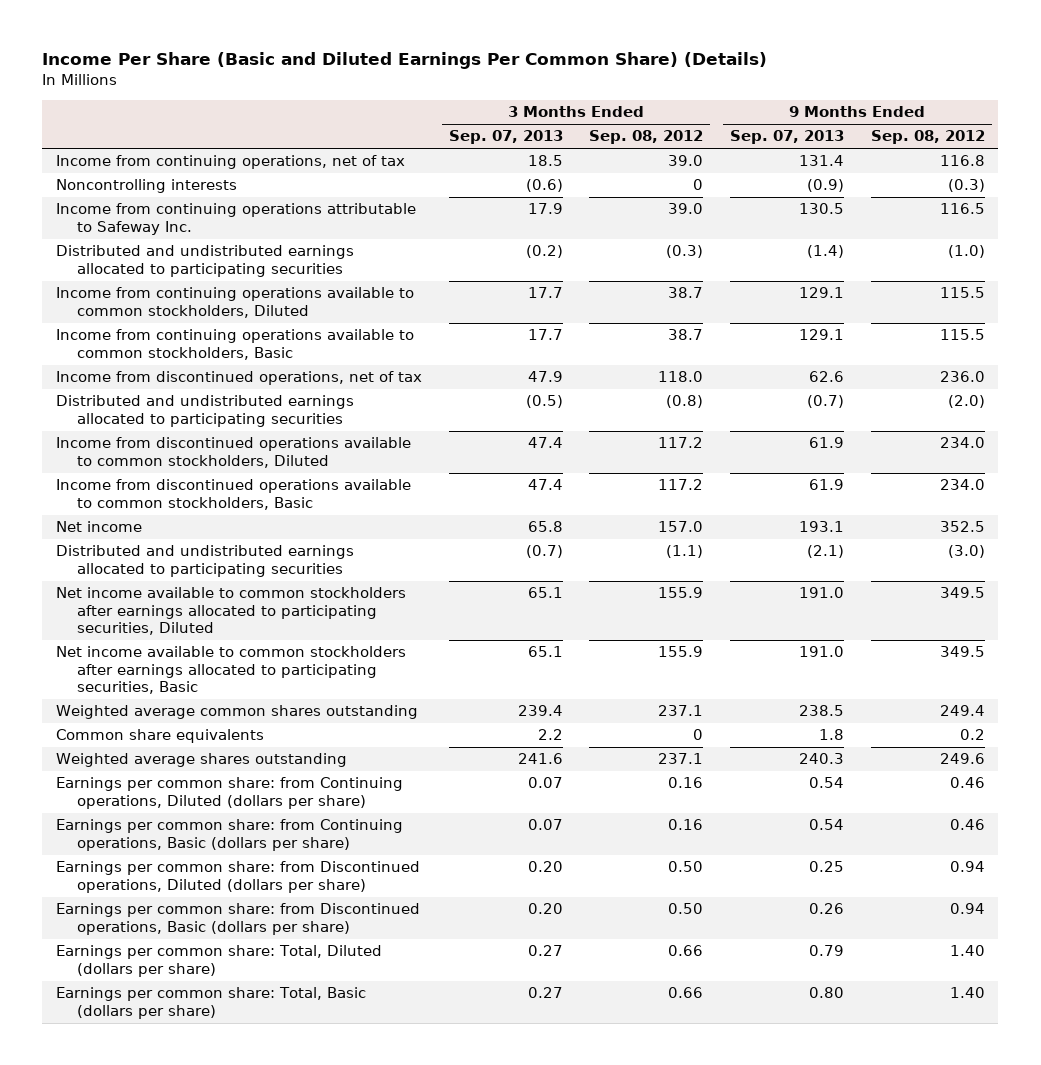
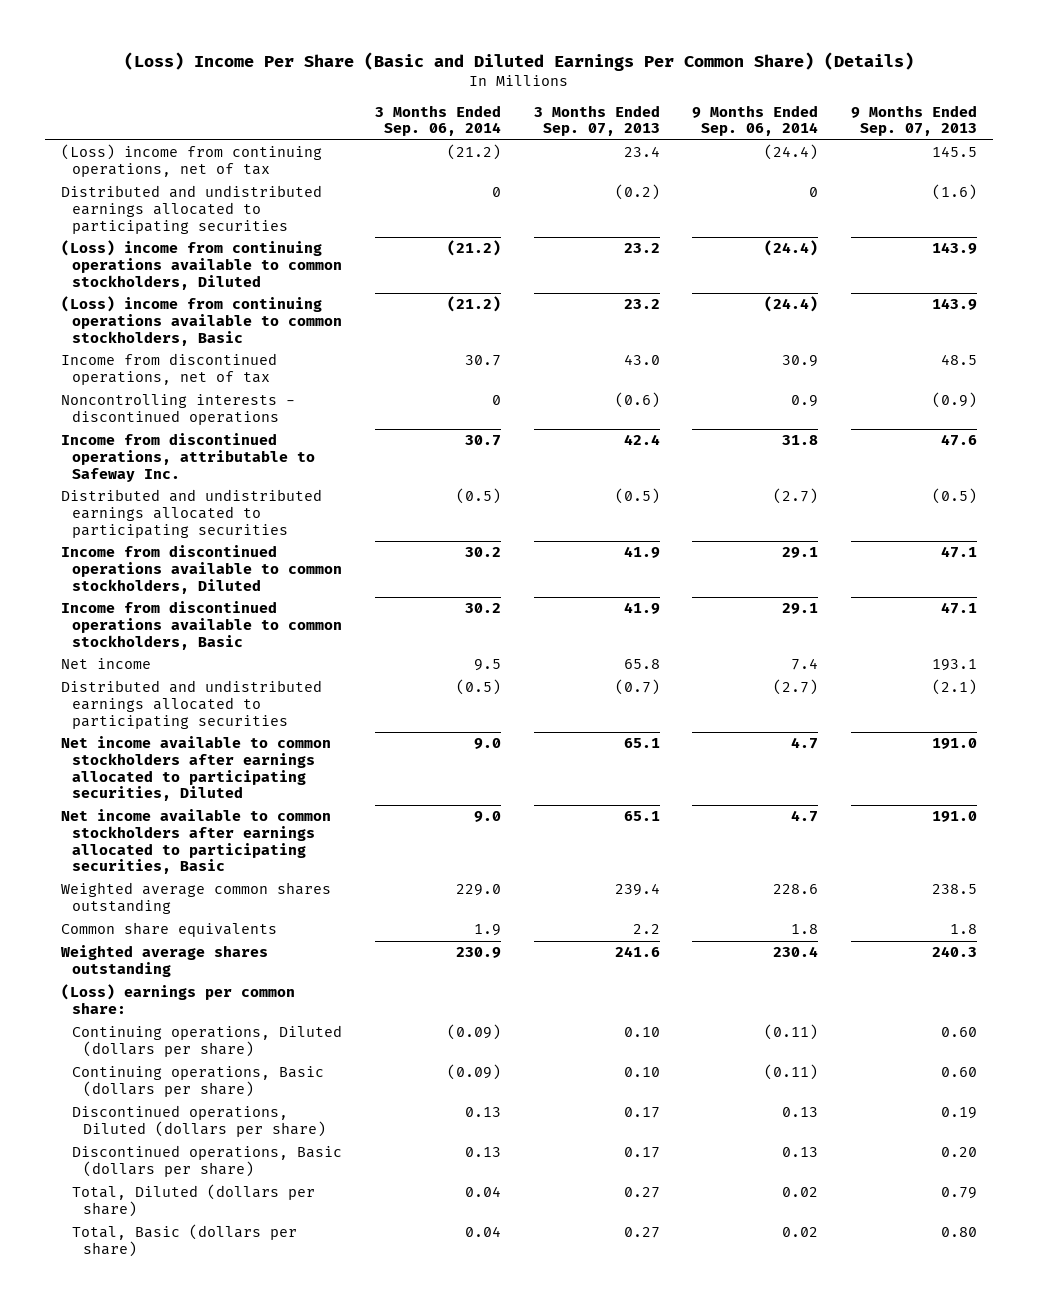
- Income Per Share (Basic and Diluted Earnings Per Common Share) (Details)
+ (Loss) Income Per Share (Basic and Diluted Earnings Per Common Share) (Details)
- | 3 Months Ended Sep. 07, 2013 | 3 Months Ended Sep. 08, 2012 | 9 Months Ended Sep. 07, 2013 | 9 Months Ended Sep. 08, 2012
+ | 3 Months Ended Sep. 06, 2014 | 3 Months Ended Sep. 07, 2013 | 9 Months Ended Sep. 06, 2014 | 9 Months Ended Sep. 07, 2013
- Income from continuing operations, net of tax | 18.5 | 39.0 | 131.4 | 116.8
- Noncontrolling interests | (0.6) | 0 | (0.9) | (0.3)
- Income from continuing operations attributable to Safeway Inc. | 17.9 | 39.0 | 130.5 | 116.5
- Distributed and undistributed earnings allocated to participating securities | (0.2) | (0.3) | (1.4) | (1.0)
- Income from continuing operations available to common stockholders, Diluted | 17.7 | 38.7 | 129.1 | 115.5
- Income from continuing operations available to common stockholders, Basic | 17.7 | 38.7 | 129.1 | 115.5
- Income from discontinued operations, net of tax | 47.9 | 118.0 | 62.6 | 236.0
- Distributed and undistributed earnings allocated to participating securities | (0.5) | (0.8) | (0.7) | (2.0)
- Income from discontinued operations available to common stockholders, Diluted | 47.4 | 117.2 | 61.9 | 234.0
- Income from discontinued operations available to common stockholders, Basic | 47.4 | 117.2 | 61.9 | 234.0
+ (Loss) income from continuing operations, net of tax | (21.2) | 23.4 | (24.4) | 145.5
+ Distributed and undistributed earnings allocated to participating securities | 0 | (0.2) | 0 | (1.6)
+ (Loss) income from continuing operations available to common stockholders, Diluted | (21.2) | 23.2 | (24.4) | 143.9
+ (Loss) income from continuing operations available to common stockholders, Basic | (21.2) | 23.2 | (24.4) | 143.9
+ Income from discontinued operations, net of tax | 30.7 | 43.0 | 30.9 | 48.5
+ Noncontrolling interests - discontinued operations | 0 | (0.6) | 0.9 | (0.9)
+ Income from discontinued operations, attributable to Safeway Inc. | 30.7 | 42.4 | 31.8 | 47.6
+ Distributed and undistributed earnings allocated to participating securities | (0.5) | (0.5) | (2.7) | (0.5)
+ Income from discontinued operations available to common stockholders, Diluted | 30.2 | 41.9 | 29.1 | 47.1
+ Income from discontinued operations available to common stockholders, Basic | 30.2 | 41.9 | 29.1 | 47.1
- Earnings per common share: from Continuing operations, Diluted (dollars per share) | 0.07 | 0.16 | 0.54 | 0.46
- Earnings per common share: from Continuing operations, Basic (dollars per share) | 0.07 | 0.16 | 0.54 | 0.46
- Earnings per common share: from Discontinued operations, Diluted (dollars per share) | 0.20 | 0.50 | 0.25 | 0.94
- Earnings per common share: from Discontinued operations, Basic (dollars per share) | 0.20 | 0.50 | 0.26 | 0.94
- Earnings per common share: Total, Diluted (dollars per share) | 0.27 | 0.66 | 0.79 | 1.40
- Earnings per common share: Total, Basic (dollars per share) | 0.27 | 0.66 | 0.80 | 1.40
+ (Loss) earnings per common share:
+ Continuing operations, Diluted (dollars per share) | (0.09) | 0.10 | (0.11) | 0.60
+ Continuing operations, Basic (dollars per share) | (0.09) | 0.10 | (0.11) | 0.60
+ Discontinued operations, Diluted (dollars per share) | 0.13 | 0.17 | 0.13 | 0.19
+ Discontinued operations, Basic (dollars per share) | 0.13 | 0.17 | 0.13 | 0.20
+ Total, Diluted (dollars per share) | 0.04 | 0.27 | 0.02 | 0.79
+ Total, Basic (dollars per share) | 0.04 | 0.27 | 0.02 | 0.80

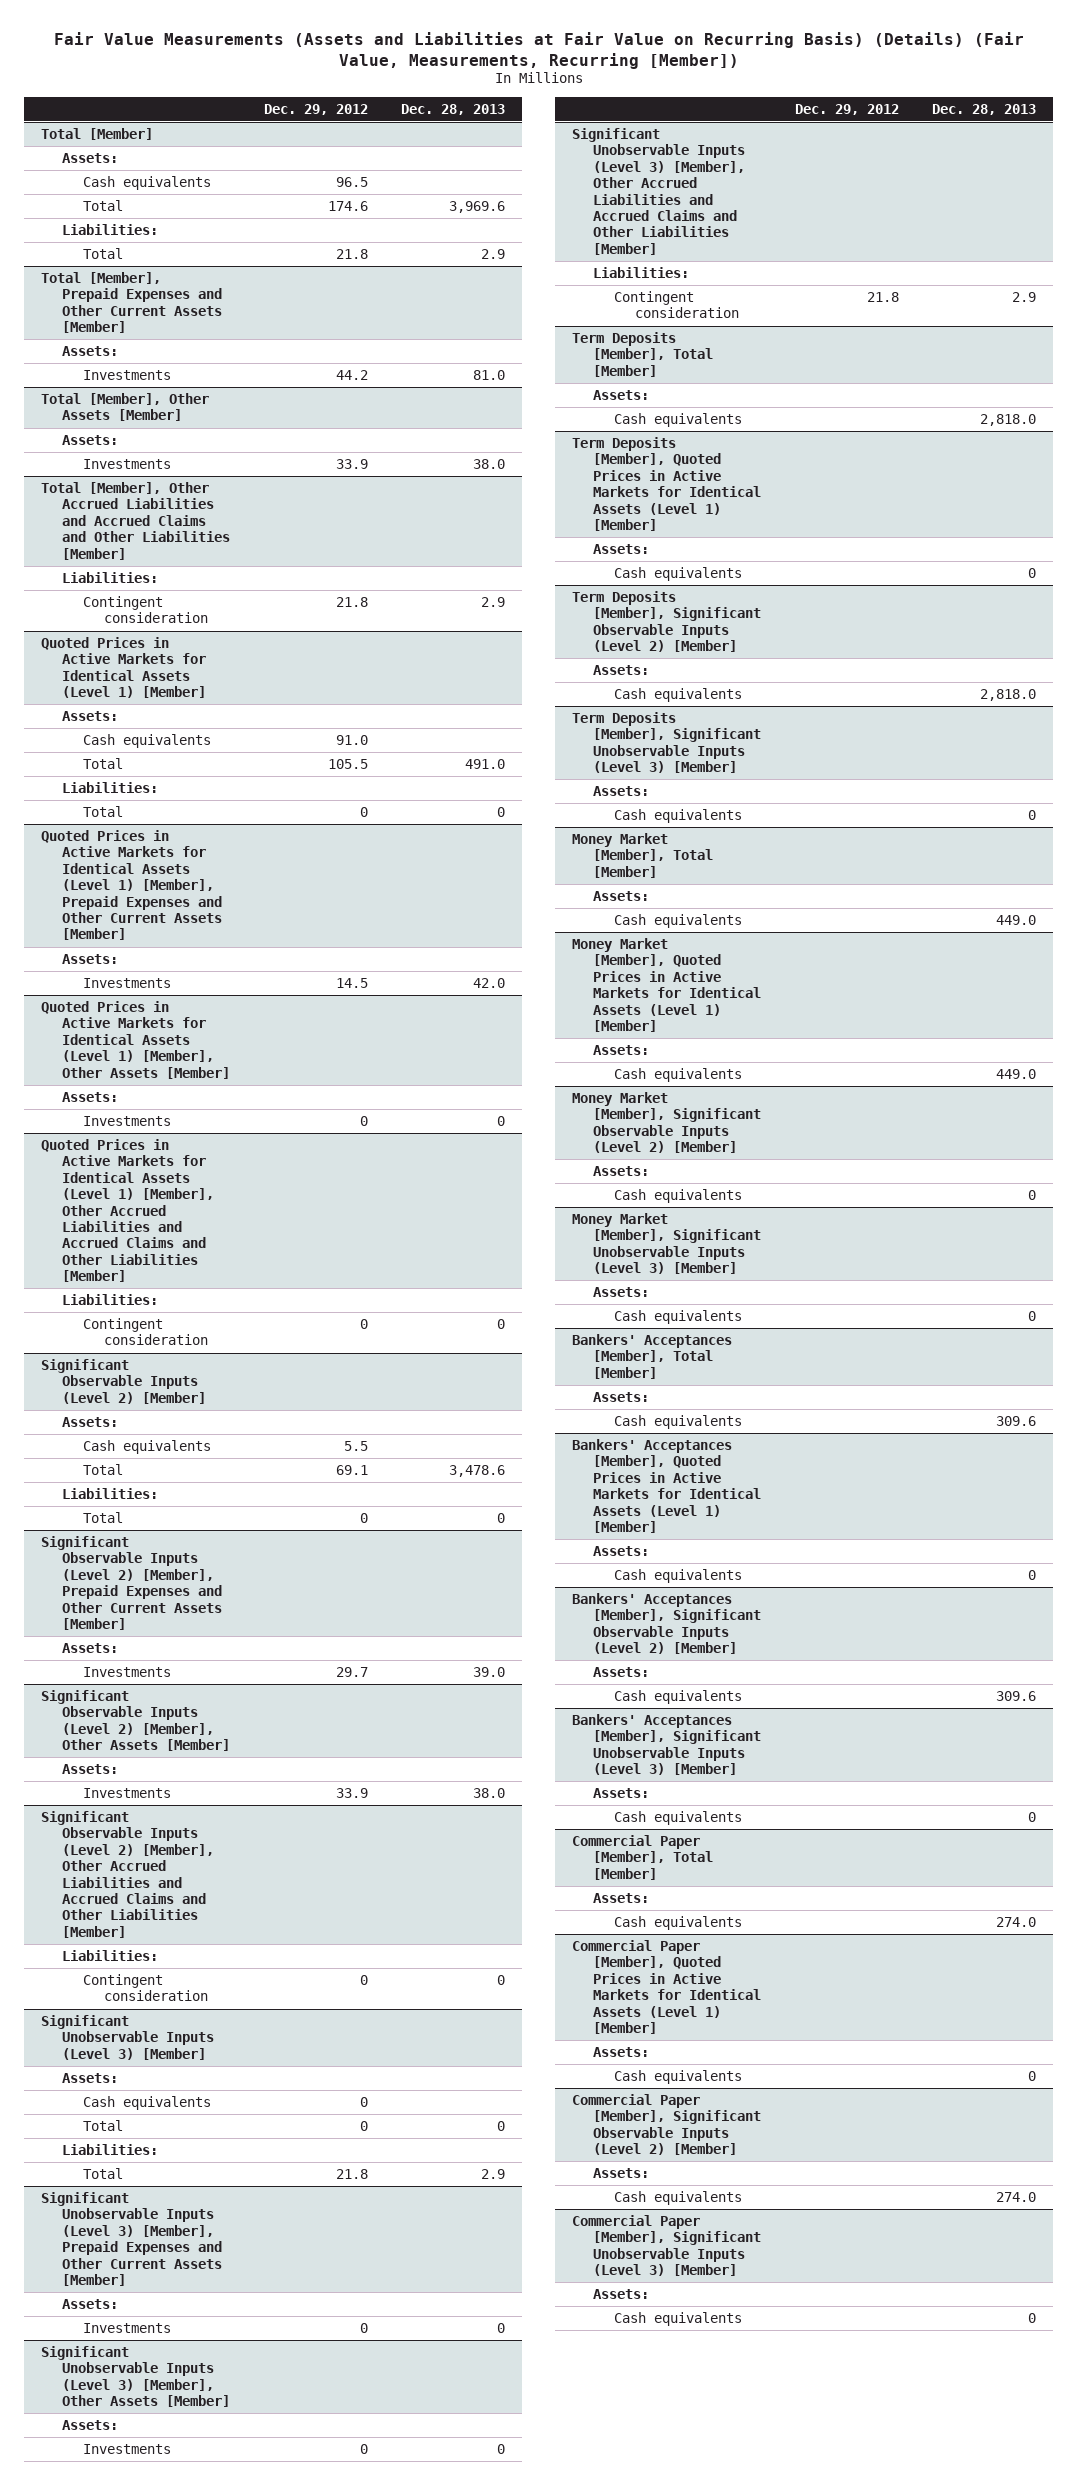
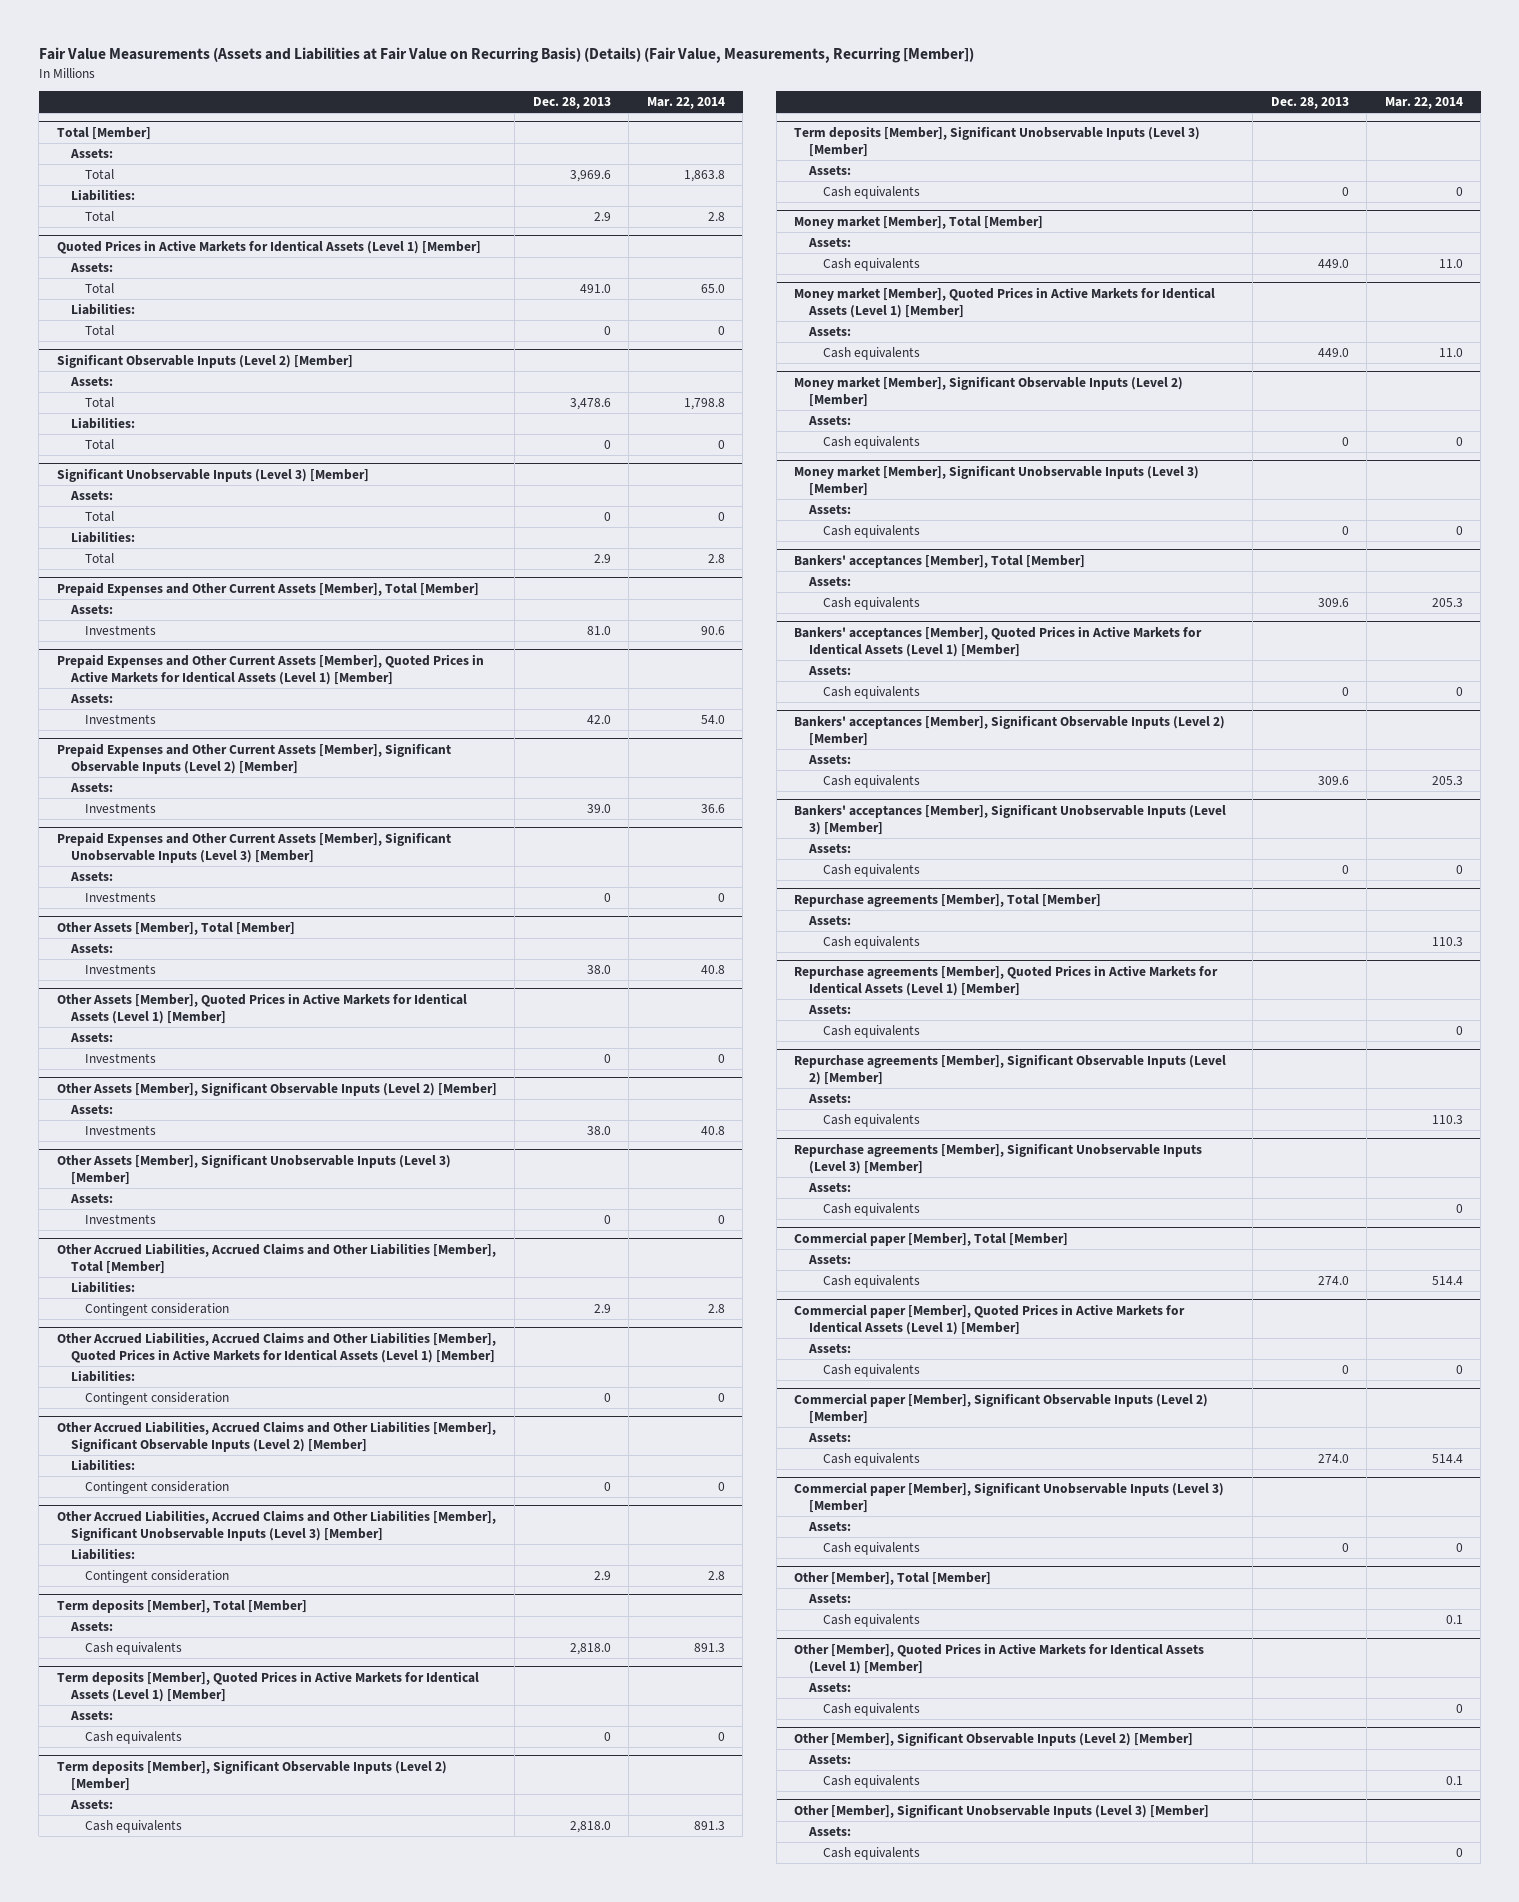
- | Dec. 29, 2012 | Dec. 28, 2013
+ | Dec. 28, 2013 | Mar. 22, 2014
@ Total [Member]
- Cash equivalents | 96.5 |
- Total [Member], Prepaid Expenses and Other Current Assets [Member]
- Assets:
- Investments | 44.2 | 81.0
- Total [Member], Other Assets [Member]
- Assets:
- Investments | 33.9 | 38.0
- Total [Member], Other Accrued Liabilities and Accrued Claims and Other Liabilities [Member]
- Liabilities:
- Contingent consideration | 21.8 | 2.9
@ Quoted Prices in Active Markets for Identical Assets (Level 1) [Member]
- Cash equivalents | 91.0 |
- Quoted Prices in Active Markets for Identical Assets (Level 1) [Member], Prepaid Expenses and Other Current Assets [Member]
- Assets:
- Investments | 14.5 | 42.0
- Quoted Prices in Active Markets for Identical Assets (Level 1) [Member], Other Assets [Member]
- Assets:
- Investments | 0 | 0
- Quoted Prices in Active Markets for Identical Assets (Level 1) [Member], Other Accrued Liabilities and Accrued Claims and Other Liabilities [Member]
- Liabilities:
- Contingent consideration | 0 | 0
@ Significant Observable Inputs (Level 2) [Member]
- Cash equivalents | 5.5 |
- Significant Observable Inputs (Level 2) [Member], Prepaid Expenses and Other Current Assets [Member]
- Assets:
- Investments | 29.7 | 39.0
- Significant Observable Inputs (Level 2) [Member], Other Assets [Member]
- Assets:
- Investments | 33.9 | 38.0
- Significant Observable Inputs (Level 2) [Member], Other Accrued Liabilities and Accrued Claims and Other Liabilities [Member]
- Liabilities:
- Contingent consideration | 0 | 0
@ Significant Unobservable Inputs (Level 3) [Member]
- Cash equivalents | 0 |
- Significant Unobservable Inputs (Level 3) [Member], Prepaid Expenses and Other Current Assets [Member]
+ Prepaid Expenses and Other Current Assets [Member], Total [Member]
+ Investments | 81.0 | 90.6
+ Prepaid Expenses and Other Current Assets [Member], Quoted Prices in Active Markets for Identical Assets (Level 1) [Member]
+ Assets:
+ Investments | 42.0 | 54.0
+ Prepaid Expenses and Other Current Assets [Member], Significant Observable Inputs (Level 2) [Member]
+ Assets:
+ Investments | 39.0 | 36.6
+ Prepaid Expenses and Other Current Assets [Member], Significant Unobservable Inputs (Level 3) [Member]
+ Assets:
- Significant Unobservable Inputs (Level 3) [Member], Other Assets [Member]
+ Other Assets [Member], Total [Member]
+ Investments | 38.0 | 40.8
+ Other Assets [Member], Quoted Prices in Active Markets for Identical Assets (Level 1) [Member]
+ Assets:
- Significant Unobservable Inputs (Level 3) [Member], Other Accrued Liabilities and Accrued Claims and Other Liabilities [Member]
+ Other Assets [Member], Significant Observable Inputs (Level 2) [Member]
+ Assets:
+ Investments | 38.0 | 40.8
+ Other Assets [Member], Significant Unobservable Inputs (Level 3) [Member]
+ Assets:
+ Investments | 0 | 0
+ Other Accrued Liabilities, Accrued Claims and Other Liabilities [Member], Total [Member]
- Term Deposits [Member], Total [Member]
+ Other Accrued Liabilities, Accrued Claims and Other Liabilities [Member], Quoted Prices in Active Markets for Identical Assets (Level 1) [Member]
+ Liabilities:
+ Contingent consideration | 0 | 0
+ Other Accrued Liabilities, Accrued Claims and Other Liabilities [Member], Significant Observable Inputs (Level 2) [Member]
+ Liabilities:
+ Contingent consideration | 0 | 0
+ Other Accrued Liabilities, Accrued Claims and Other Liabilities [Member], Significant Unobservable Inputs (Level 3) [Member]
+ Liabilities:
+ Contingent consideration | 2.9 | 2.8
+ Term deposits [Member], Total [Member]
- Term Deposits [Member], Quoted Prices in Active Markets for Identical Assets (Level 1) [Member]
+ Term deposits [Member], Quoted Prices in Active Markets for Identical Assets (Level 1) [Member]
- Term Deposits [Member], Significant Observable Inputs (Level 2) [Member]
+ Term deposits [Member], Significant Observable Inputs (Level 2) [Member]
- Term Deposits [Member], Significant Unobservable Inputs (Level 3) [Member]
+ Term deposits [Member], Significant Unobservable Inputs (Level 3) [Member]
- Money Market [Member], Total [Member]
+ Money market [Member], Total [Member]
- Money Market [Member], Quoted Prices in Active Markets for Identical Assets (Level 1) [Member]
+ Money market [Member], Quoted Prices in Active Markets for Identical Assets (Level 1) [Member]
- Money Market [Member], Significant Observable Inputs (Level 2) [Member]
+ Money market [Member], Significant Observable Inputs (Level 2) [Member]
- Money Market [Member], Significant Unobservable Inputs (Level 3) [Member]
+ Money market [Member], Significant Unobservable Inputs (Level 3) [Member]
- Bankers' Acceptances [Member], Total [Member]
+ Bankers' acceptances [Member], Total [Member]
- Bankers' Acceptances [Member], Quoted Prices in Active Markets for Identical Assets (Level 1) [Member]
+ Bankers' acceptances [Member], Quoted Prices in Active Markets for Identical Assets (Level 1) [Member]
- Bankers' Acceptances [Member], Significant Observable Inputs (Level 2) [Member]
+ Bankers' acceptances [Member], Significant Observable Inputs (Level 2) [Member]
- Bankers' Acceptances [Member], Significant Unobservable Inputs (Level 3) [Member]
+ Bankers' acceptances [Member], Significant Unobservable Inputs (Level 3) [Member]
- Commercial Paper [Member], Total [Member]
+ Repurchase agreements [Member], Total [Member]
+ Cash equivalents | | 110.3
+ Repurchase agreements [Member], Quoted Prices in Active Markets for Identical Assets (Level 1) [Member]
+ Assets:
+ Cash equivalents | | 0
+ Repurchase agreements [Member], Significant Observable Inputs (Level 2) [Member]
+ Assets:
+ Cash equivalents | | 110.3
+ Repurchase agreements [Member], Significant Unobservable Inputs (Level 3) [Member]
+ Assets:
+ Cash equivalents | | 0
+ Commercial paper [Member], Total [Member]
+ Assets:
- Commercial Paper [Member], Quoted Prices in Active Markets for Identical Assets (Level 1) [Member]
+ Commercial paper [Member], Quoted Prices in Active Markets for Identical Assets (Level 1) [Member]
- Commercial Paper [Member], Significant Observable Inputs (Level 2) [Member]
+ Commercial paper [Member], Significant Observable Inputs (Level 2) [Member]
- Commercial Paper [Member], Significant Unobservable Inputs (Level 3) [Member]
+ Commercial paper [Member], Significant Unobservable Inputs (Level 3) [Member]
+ Other [Member], Total [Member]
+ Assets:
+ Cash equivalents | | 0.1
+ Other [Member], Quoted Prices in Active Markets for Identical Assets (Level 1) [Member]
+ Assets:
+ Cash equivalents | | 0
+ Other [Member], Significant Observable Inputs (Level 2) [Member]
+ Assets:
+ Cash equivalents | | 0.1
+ Other [Member], Significant Unobservable Inputs (Level 3) [Member]
+ Assets:
+ Cash equivalents | | 0

